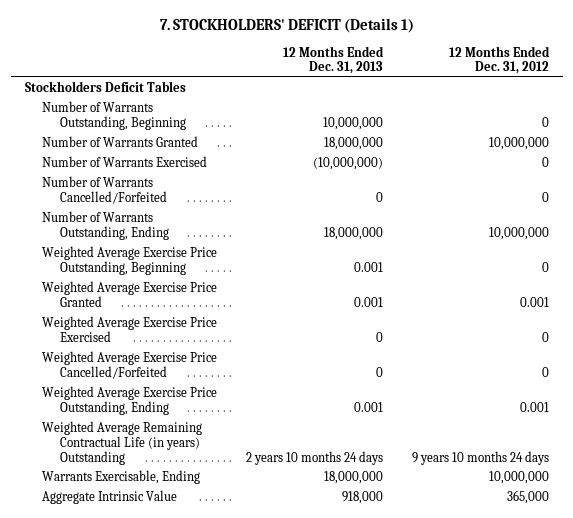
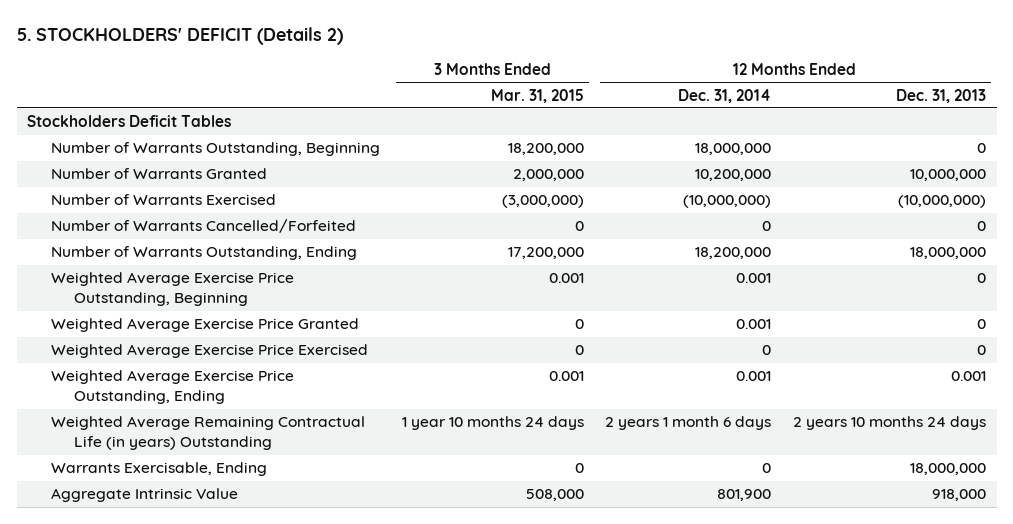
- 7. STOCKHOLDERS' DEFICIT (Details 1)
+ 5. STOCKHOLDERS' DEFICIT (Details 2)
- | 12 Months Ended Dec. 31, 2013 | 12 Months Ended Dec. 31, 2012
+ | 3 Months Ended Mar. 31, 2015 | 12 Months Ended Dec. 31, 2014 | 12 Months Ended Dec. 31, 2013
- Number of Warrants Outstanding, Beginning | 10,000,000 | 0
- Number of Warrants Granted | 18,000,000 | 10,000,000
+ Number of Warrants Outstanding, Beginning | 18,200,000 | 18,000,000 | 0
+ Number of Warrants Granted | 2,000,000 | 10,200,000 | 10,000,000
- Weighted Average Exercise Price Outstanding, Beginning | 0.001 | 0
- Weighted Average Exercise Price Granted | 0.001 | 0.001
+ Weighted Average Exercise Price Outstanding, Beginning | 0.001 | 0.001 | 0
+ Weighted Average Exercise Price Granted | 0 | 0.001 | 0
- Weighted Average Exercise Price Cancelled/Forfeited | 0 | 0

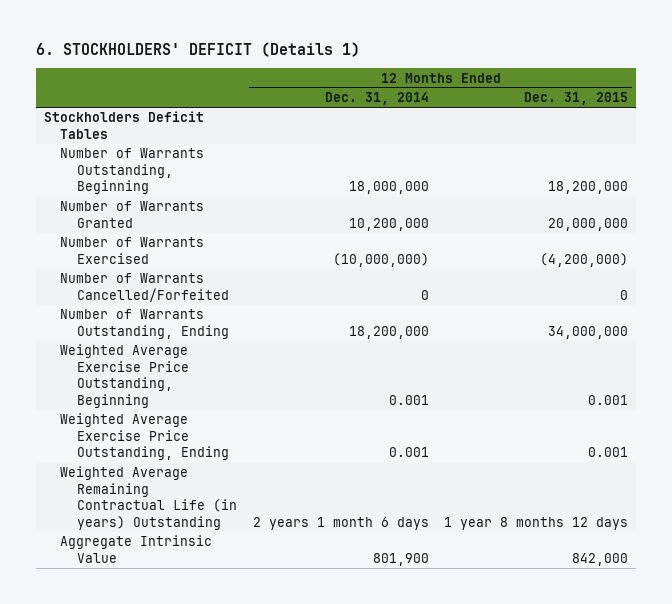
- 5. STOCKHOLDERS' DEFICIT (Details 2)
+ 6. STOCKHOLDERS' DEFICIT (Details 1)
- | 3 Months Ended Mar. 31, 2015 | 12 Months Ended Dec. 31, 2014 | 12 Months Ended Dec. 31, 2013
+ | 12 Months Ended Dec. 31, 2014 | 12 Months Ended Dec. 31, 2015
- Weighted Average Exercise Price Granted | 0 | 0.001 | 0
- Weighted Average Exercise Price Exercised | 0 | 0 | 0
- Warrants Exercisable, Ending | 0 | 0 | 18,000,000

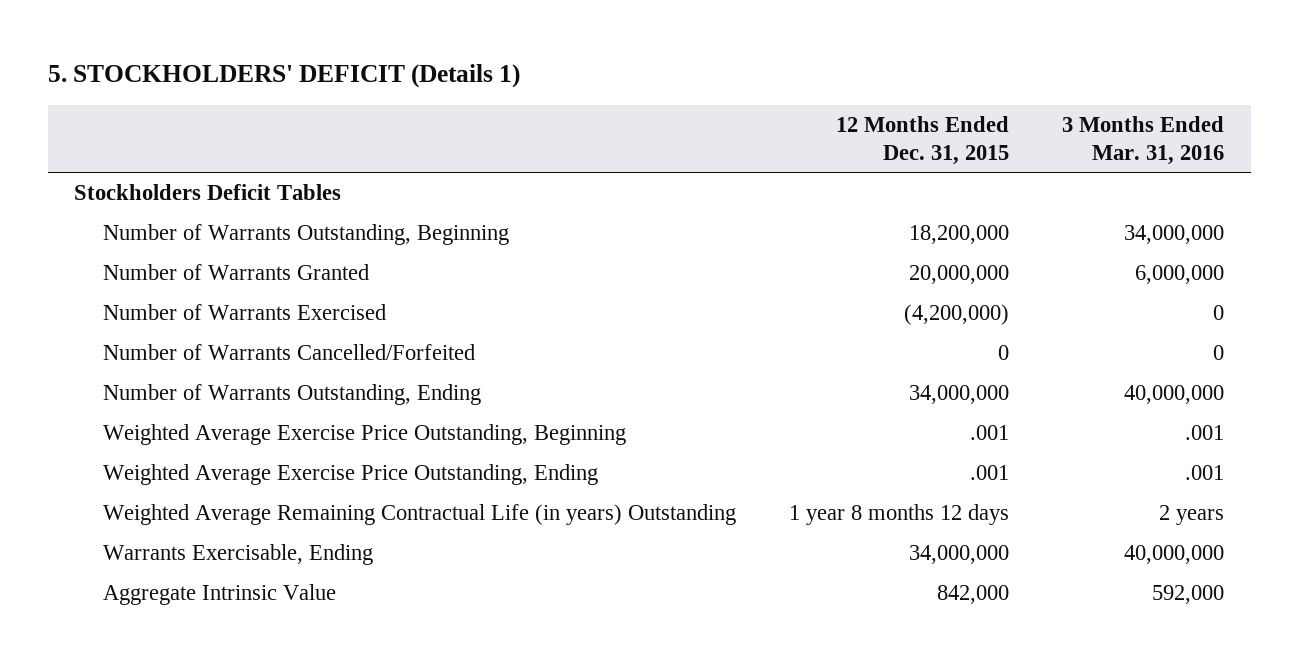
- 6. STOCKHOLDERS' DEFICIT (Details 1)
+ 5. STOCKHOLDERS' DEFICIT (Details 1)
- | 12 Months Ended Dec. 31, 2014 | 12 Months Ended Dec. 31, 2015
+ | 12 Months Ended Dec. 31, 2015 | 3 Months Ended Mar. 31, 2016
- Weighted Average Exercise Price Outstanding, Beginning | 0.001 | 0.001
- Weighted Average Exercise Price Outstanding, Ending | 0.001 | 0.001
+ Weighted Average Exercise Price Outstanding, Beginning | .001 | .001
+ Weighted Average Exercise Price Outstanding, Ending | .001 | .001
+ Warrants Exercisable, Ending | 34,000,000 | 40,000,000

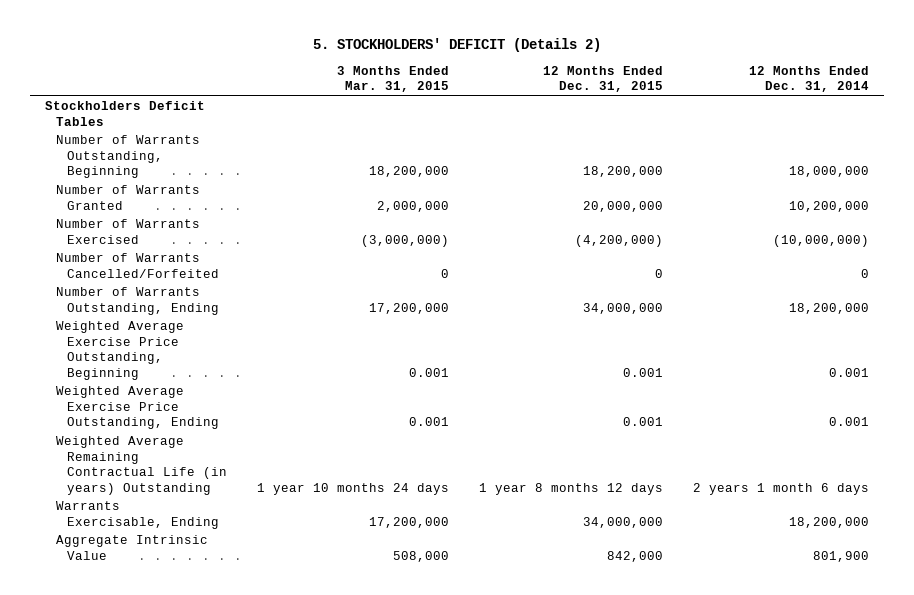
- 5. STOCKHOLDERS' DEFICIT (Details 1)
+ 5. STOCKHOLDERS' DEFICIT (Details 2)
- | 12 Months Ended Dec. 31, 2015 | 3 Months Ended Mar. 31, 2016
+ | 3 Months Ended Mar. 31, 2015 | 12 Months Ended Dec. 31, 2015 | 12 Months Ended Dec. 31, 2014
- Weighted Average Exercise Price Outstanding, Beginning | .001 | .001
- Weighted Average Exercise Price Outstanding, Ending | .001 | .001
+ Weighted Average Exercise Price Outstanding, Beginning | 0.001 | 0.001 | 0.001
+ Weighted Average Exercise Price Outstanding, Ending | 0.001 | 0.001 | 0.001

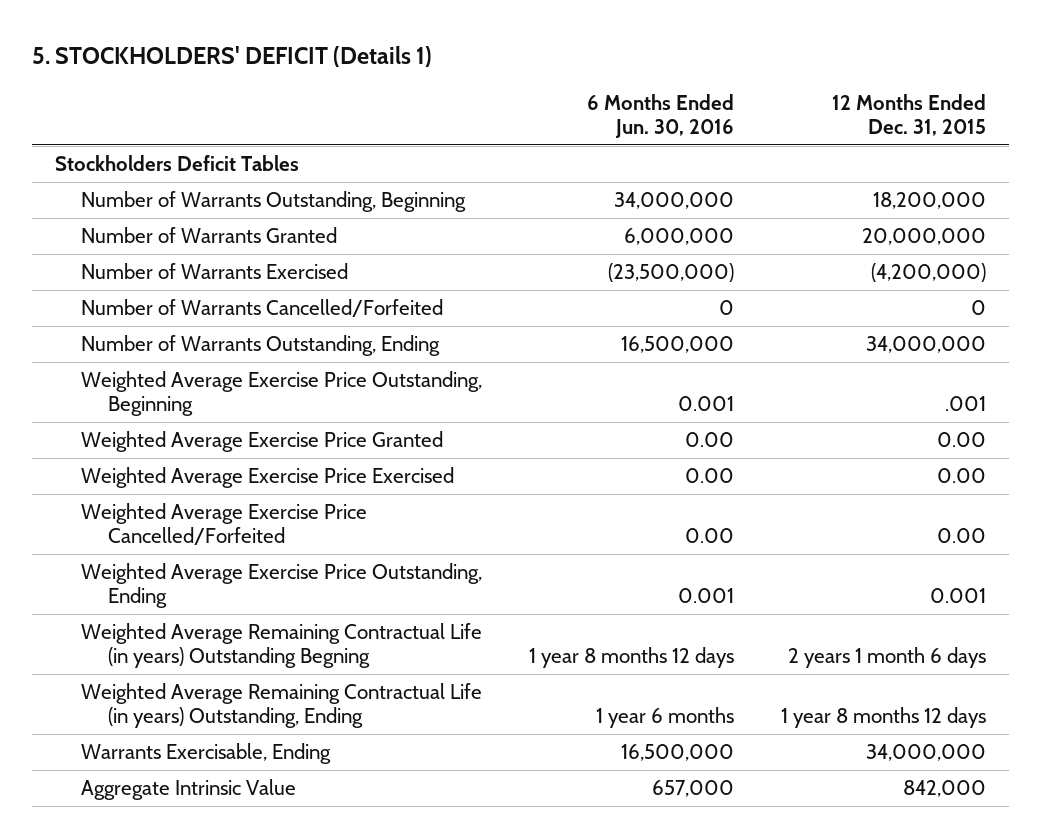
- 5. STOCKHOLDERS' DEFICIT (Details 2)
+ 5. STOCKHOLDERS' DEFICIT (Details 1)
- | 3 Months Ended Mar. 31, 2015 | 12 Months Ended Dec. 31, 2015 | 12 Months Ended Dec. 31, 2014
+ | 6 Months Ended Jun. 30, 2016 | 12 Months Ended Dec. 31, 2015
- Weighted Average Exercise Price Outstanding, Beginning | 0.001 | 0.001 | 0.001
+ Weighted Average Exercise Price Outstanding, Beginning | 0.001 | .001
+ Weighted Average Exercise Price Granted | 0.00 | 0.00
+ Weighted Average Exercise Price Exercised | 0.00 | 0.00
+ Weighted Average Exercise Price Cancelled/Forfeited | 0.00 | 0.00
- Weighted Average Remaining Contractual Life (in years) Outstanding | 1 year 10 months 24 days | 1 year 8 months 12 days | 2 years 1 month 6 days
+ Weighted Average Remaining Contractual Life (in years) Outstanding Begning | 1 year 8 months 12 days | 2 years 1 month 6 days
+ Weighted Average Remaining Contractual Life (in years) Outstanding, Ending | 1 year 6 months | 1 year 8 months 12 days

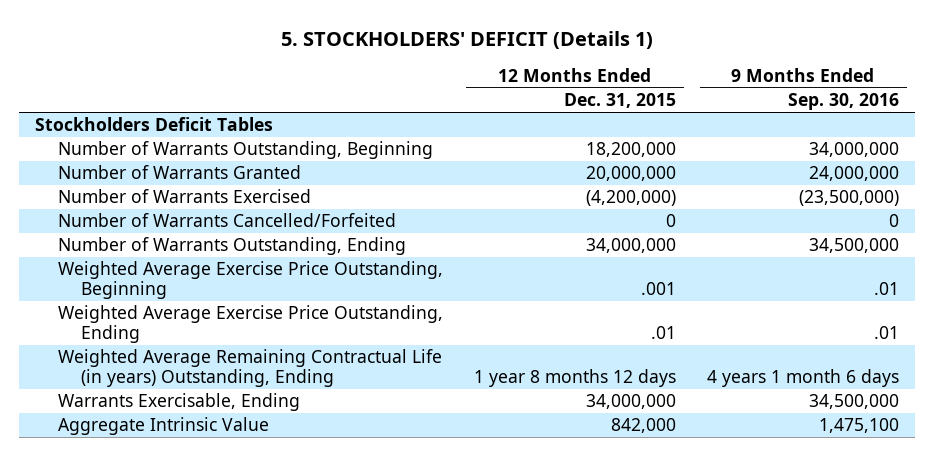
- | 6 Months Ended Jun. 30, 2016 | 12 Months Ended Dec. 31, 2015
+ | 12 Months Ended Dec. 31, 2015 | 9 Months Ended Sep. 30, 2016
- Weighted Average Exercise Price Granted | 0.00 | 0.00
- Weighted Average Exercise Price Exercised | 0.00 | 0.00
- Weighted Average Exercise Price Cancelled/Forfeited | 0.00 | 0.00
- Weighted Average Exercise Price Outstanding, Ending | 0.001 | 0.001
- Weighted Average Remaining Contractual Life (in years) Outstanding Begning | 1 year 8 months 12 days | 2 years 1 month 6 days
+ Weighted Average Exercise Price Outstanding, Ending | .01 | .01

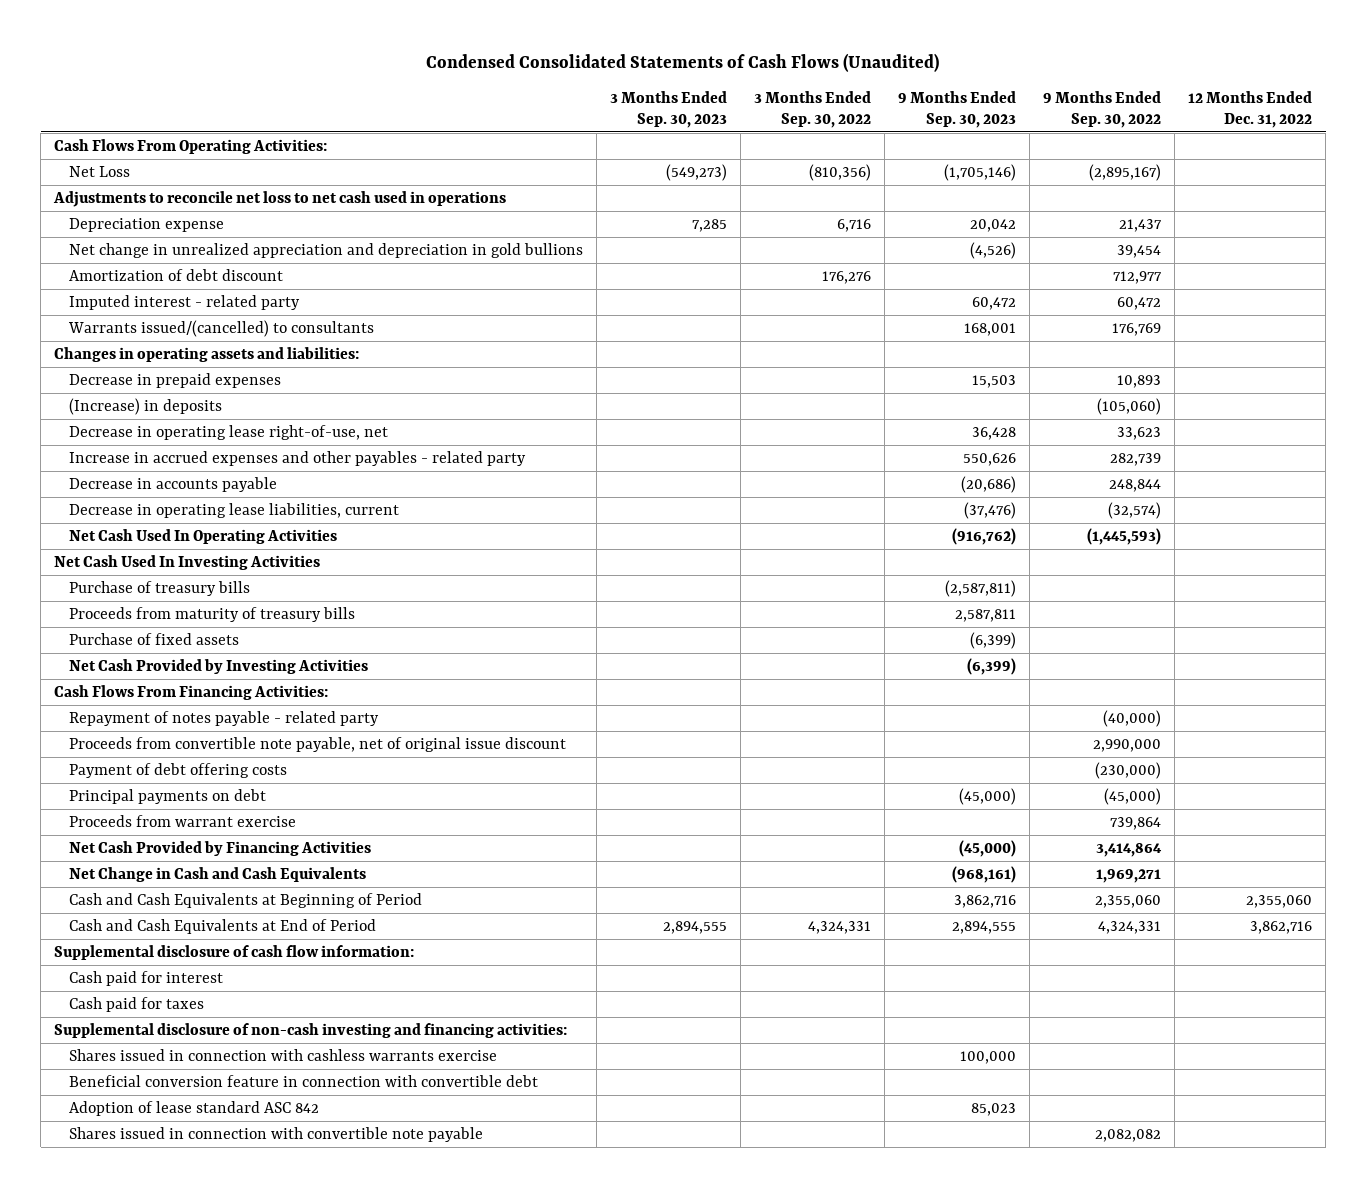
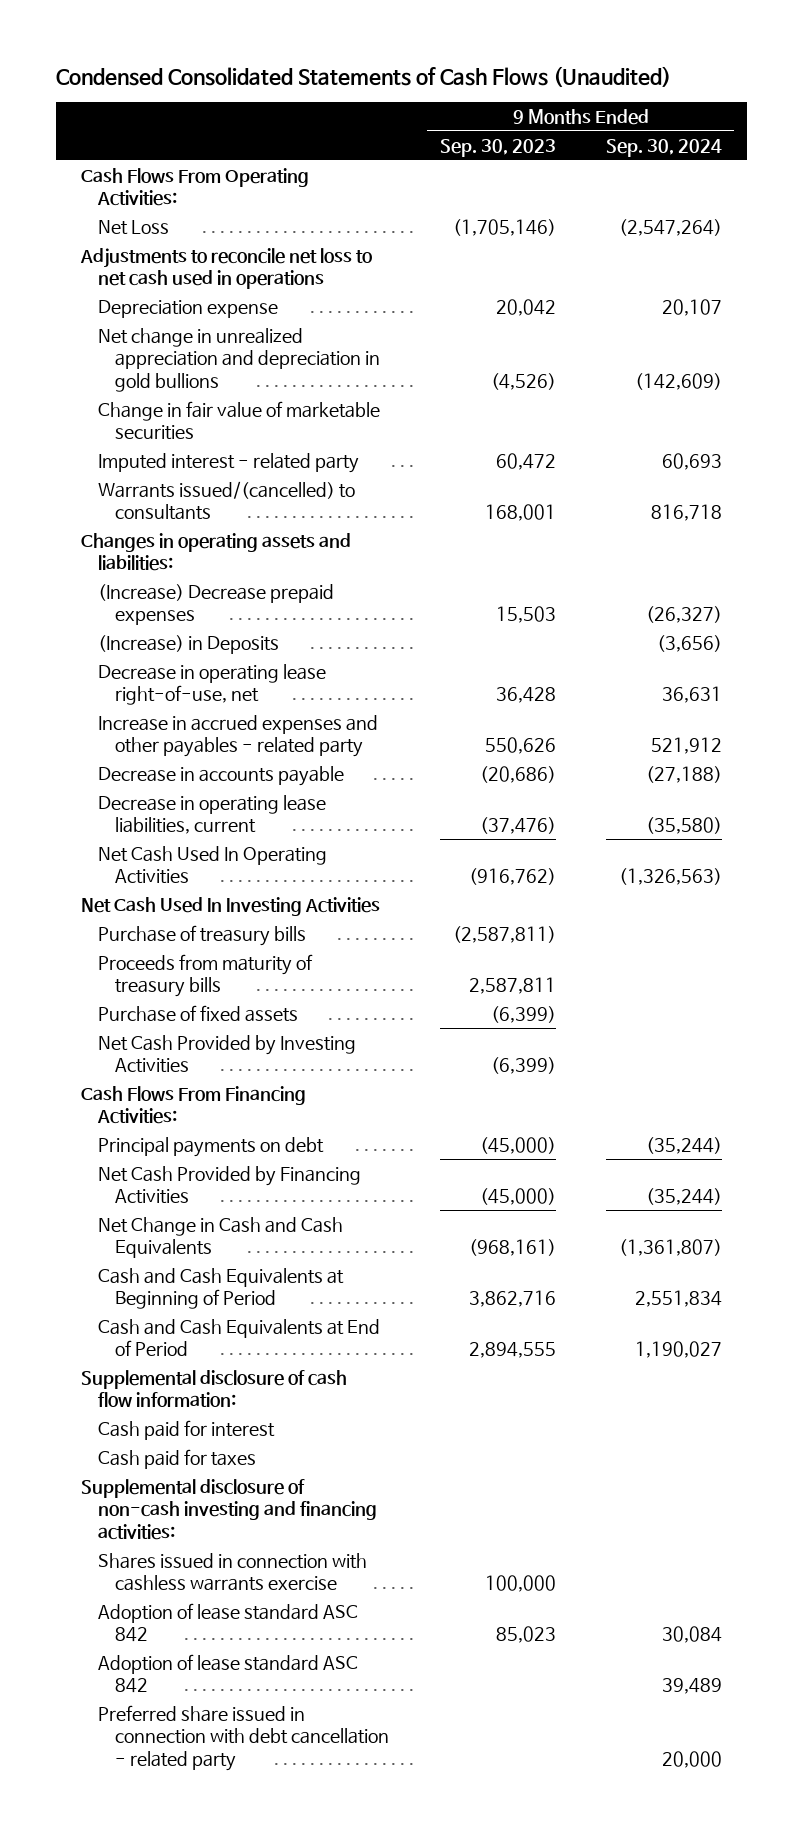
- | 3 Months Ended Sep. 30, 2023 | 3 Months Ended Sep. 30, 2022 | 9 Months Ended Sep. 30, 2023 | 9 Months Ended Sep. 30, 2022 | 12 Months Ended Dec. 31, 2022
+ | 9 Months Ended Sep. 30, 2023 | 9 Months Ended Sep. 30, 2024
- Amortization of debt discount | | 176,276 | | 712,977 |
+ Change in fair value of marketable securities
- Decrease in prepaid expenses | | | 15,503 | 10,893 |
- (Increase) in deposits | | | | (105,060) |
+ (Increase) Decrease prepaid expenses | 15,503 | (26,327)
+ (Increase) in Deposits | | (3,656)
- Repayment of notes payable - related party | | | | (40,000) |
- Proceeds from convertible note payable, net of original issue discount | | | | 2,990,000 |
- Payment of debt offering costs | | | | (230,000) |
- Proceeds from warrant exercise | | | | 739,864 |
- Beneficial conversion feature in connection with convertible debt
- Shares issued in connection with convertible note payable | | | | 2,082,082 |
+ Adoption of lease standard ASC 842 | | 39,489
+ Preferred share issued in connection with debt cancellation - related party | | 20,000

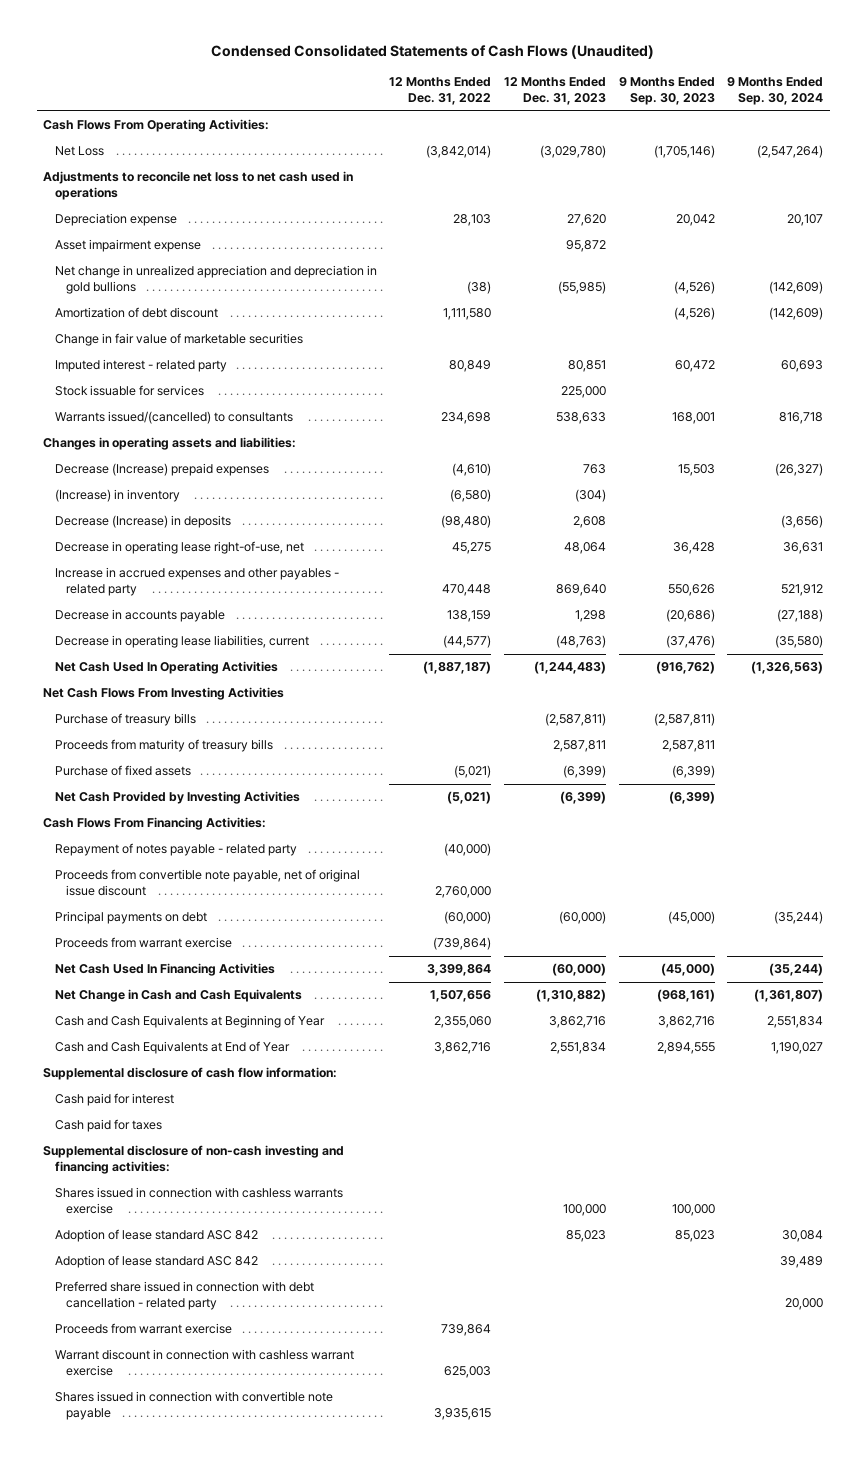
- | 9 Months Ended Sep. 30, 2023 | 9 Months Ended Sep. 30, 2024
+ | 12 Months Ended Dec. 31, 2022 | 12 Months Ended Dec. 31, 2023 | 9 Months Ended Sep. 30, 2023 | 9 Months Ended Sep. 30, 2024
+ Asset impairment expense | | 95,872 | |
+ Amortization of debt discount | 1,111,580 | | (4,526) | (142,609)
+ Stock issuable for services | | 225,000 | |
- (Increase) Decrease prepaid expenses | 15,503 | (26,327)
- (Increase) in Deposits | | (3,656)
+ Decrease (Increase) prepaid expenses | (4,610) | 763 | 15,503 | (26,327)
+ (Increase) in inventory | (6,580) | (304) | |
+ Decrease (Increase) in deposits | (98,480) | 2,608 | | (3,656)
- Net Cash Used In Investing Activities
+ Net Cash Flows From Investing Activities
+ Repayment of notes payable - related party | (40,000) | | |
+ Proceeds from convertible note payable, net of original issue discount | 2,760,000 | | |
- Net Cash Provided by Financing Activities | (45,000) | (35,244)
+ Proceeds from warrant exercise | (739,864) | | |
+ Net Cash Used In Financing Activities | 3,399,864 | (60,000) | (45,000) | (35,244)
- Cash and Cash Equivalents at Beginning of Period | 3,862,716 | 2,551,834
- Cash and Cash Equivalents at End of Period | 2,894,555 | 1,190,027
+ Cash and Cash Equivalents at Beginning of Year | 2,355,060 | 3,862,716 | 3,862,716 | 2,551,834
+ Cash and Cash Equivalents at End of Year | 3,862,716 | 2,551,834 | 2,894,555 | 1,190,027
+ Proceeds from warrant exercise | 739,864 | | |
+ Warrant discount in connection with cashless warrant exercise | 625,003 | | |
+ Shares issued in connection with convertible note payable | 3,935,615 | | |

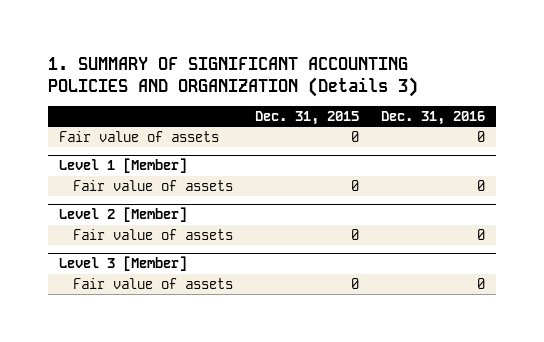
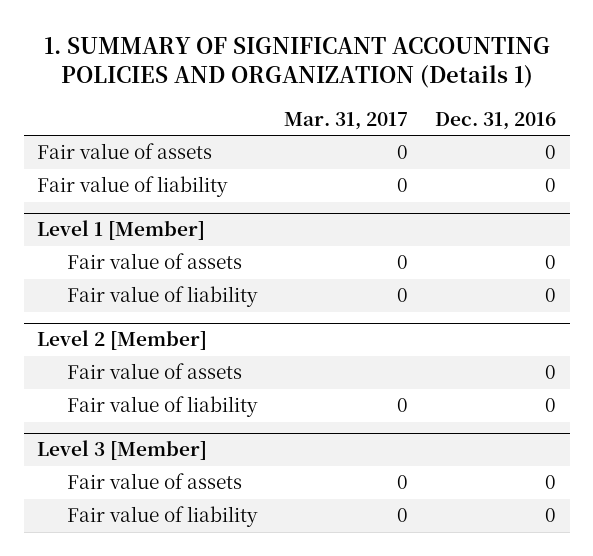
- 1. SUMMARY OF SIGNIFICANT ACCOUNTING POLICIES AND ORGANIZATION (Details 3)
+ 1. SUMMARY OF SIGNIFICANT ACCOUNTING POLICIES AND ORGANIZATION (Details 1)
- | Dec. 31, 2015 | Dec. 31, 2016
+ | Mar. 31, 2017 | Dec. 31, 2016
+ Fair value of liability | 0 | 0
@ Level 1 [Member]
+ Fair value of liability | 0 | 0
@ Level 2 [Member]
+ Fair value of liability | 0 | 0
@ Level 3 [Member]
+ Fair value of liability | 0 | 0

